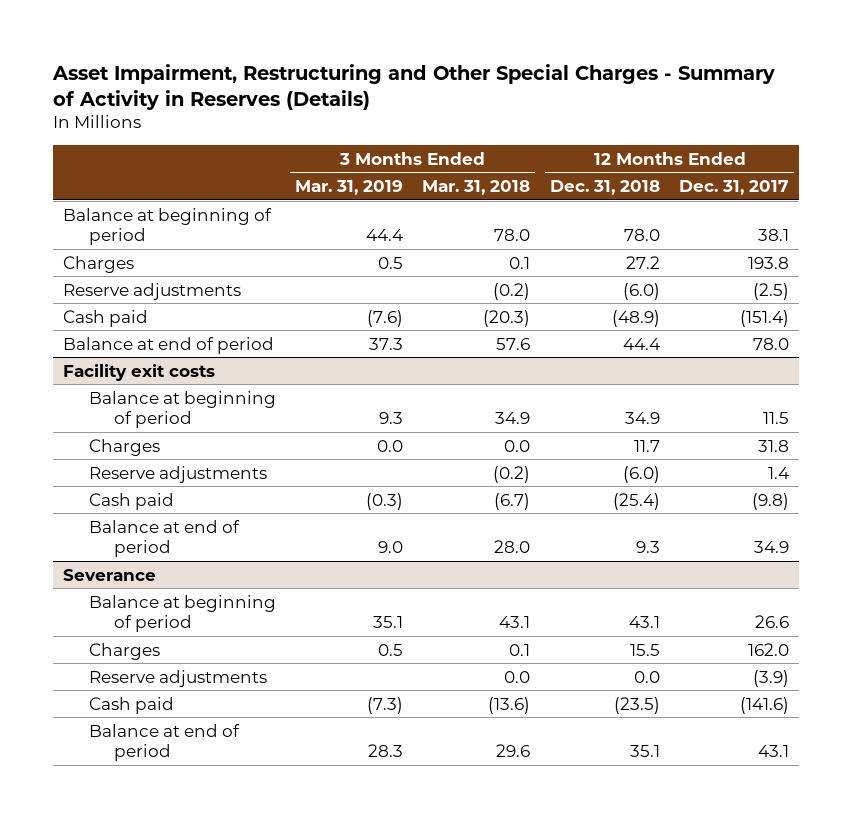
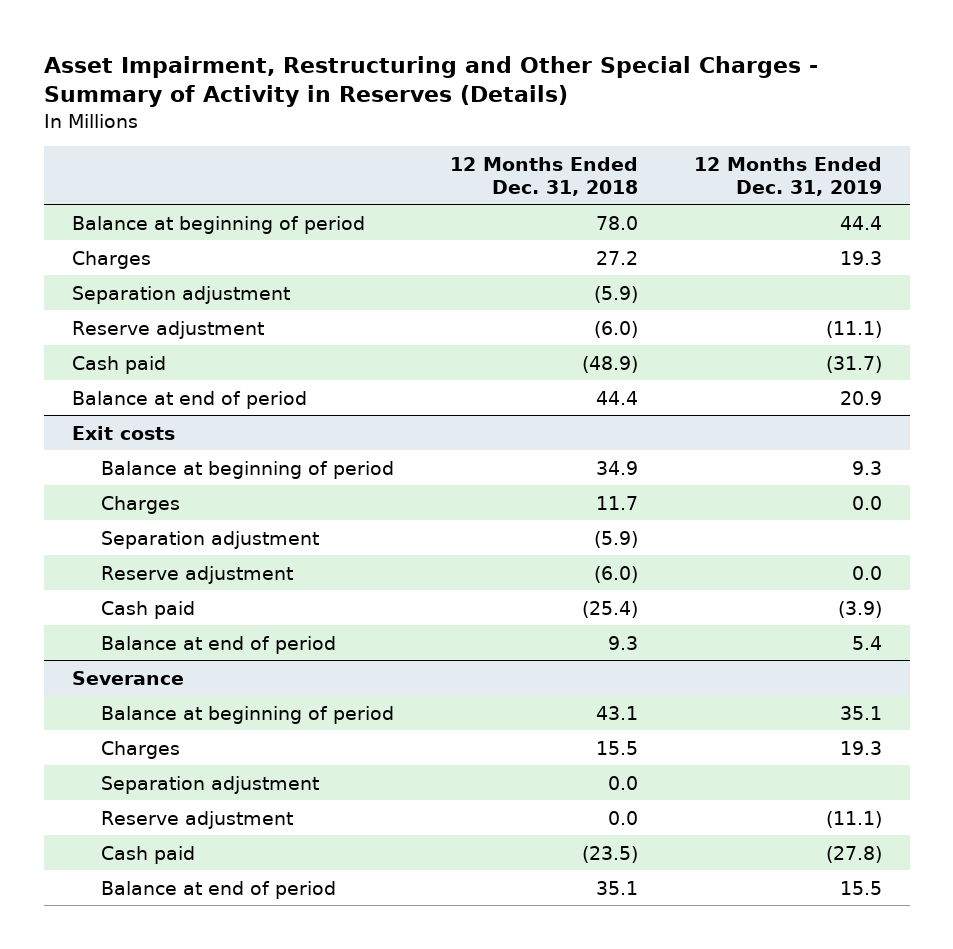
- | 3 Months Ended Mar. 31, 2019 | 3 Months Ended Mar. 31, 2018 | 12 Months Ended Dec. 31, 2018 | 12 Months Ended Dec. 31, 2017
+ | 12 Months Ended Dec. 31, 2018 | 12 Months Ended Dec. 31, 2019
- Reserve adjustments | | (0.2) | (6.0) | (2.5)
+ Separation adjustment | (5.9) |
+ Reserve adjustment | (6.0) | (11.1)
- Facility exit costs
+ Exit costs
- Reserve adjustments | | (0.2) | (6.0) | 1.4
+ Separation adjustment | (5.9) |
+ Reserve adjustment | (6.0) | 0.0
@ Severance
- Reserve adjustments | | 0.0 | 0.0 | (3.9)
+ Separation adjustment | 0.0 |
+ Reserve adjustment | 0.0 | (11.1)

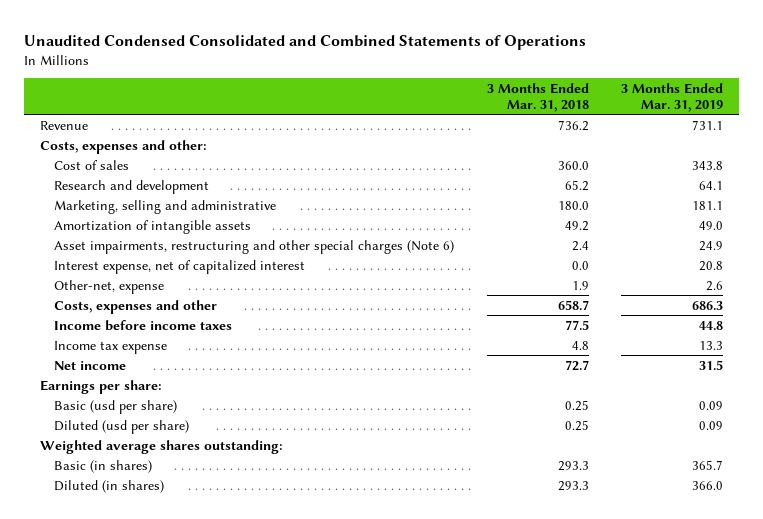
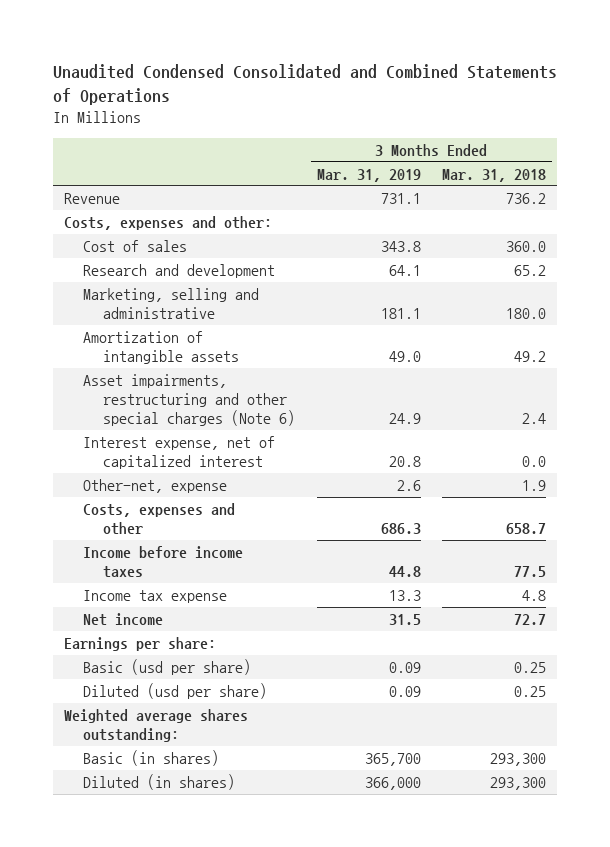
- | 3 Months Ended Mar. 31, 2018 | 3 Months Ended Mar. 31, 2019
+ | 3 Months Ended Mar. 31, 2019 | 3 Months Ended Mar. 31, 2018
- Basic (in shares) | 293.3 | 365.7
- Diluted (in shares) | 293.3 | 366.0
+ Basic (in shares) | 365,700 | 293,300
+ Diluted (in shares) | 366,000 | 293,300

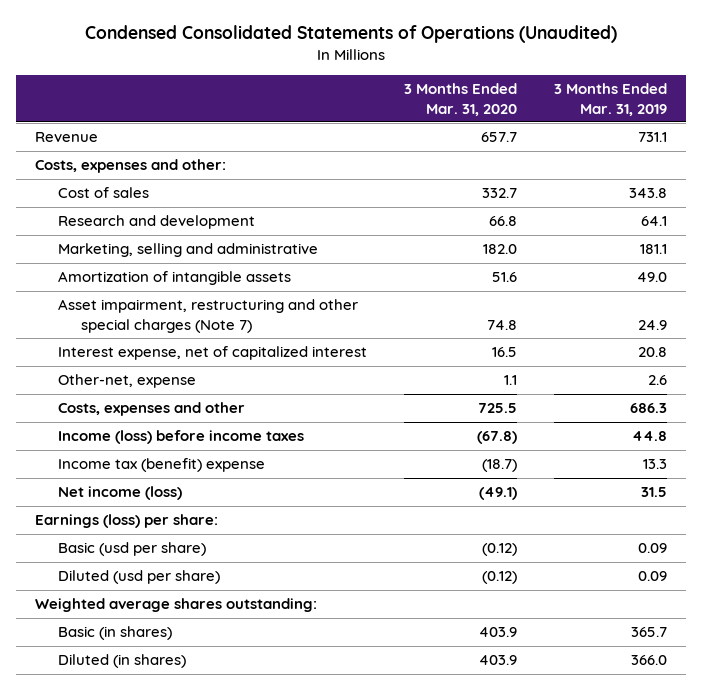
- Unaudited Condensed Consolidated and Combined Statements of Operations
+ Condensed Consolidated Statements of Operations (Unaudited)
- | 3 Months Ended Mar. 31, 2019 | 3 Months Ended Mar. 31, 2018
+ | 3 Months Ended Mar. 31, 2020 | 3 Months Ended Mar. 31, 2019
- Asset impairments, restructuring and other special charges (Note 6) | 24.9 | 2.4
+ Asset impairment, restructuring and other special charges (Note 7) | 74.8 | 24.9
- Income before income taxes | 44.8 | 77.5
- Income tax expense | 13.3 | 4.8
- Net income | 31.5 | 72.7
- Earnings per share:
+ Income (loss) before income taxes | (67.8) | 44.8
+ Income tax (benefit) expense | (18.7) | 13.3
+ Net income (loss) | (49.1) | 31.5
+ Earnings (loss) per share:
- Basic (in shares) | 365,700 | 293,300
- Diluted (in shares) | 366,000 | 293,300
+ Basic (in shares) | 403.9 | 365.7
+ Diluted (in shares) | 403.9 | 366.0

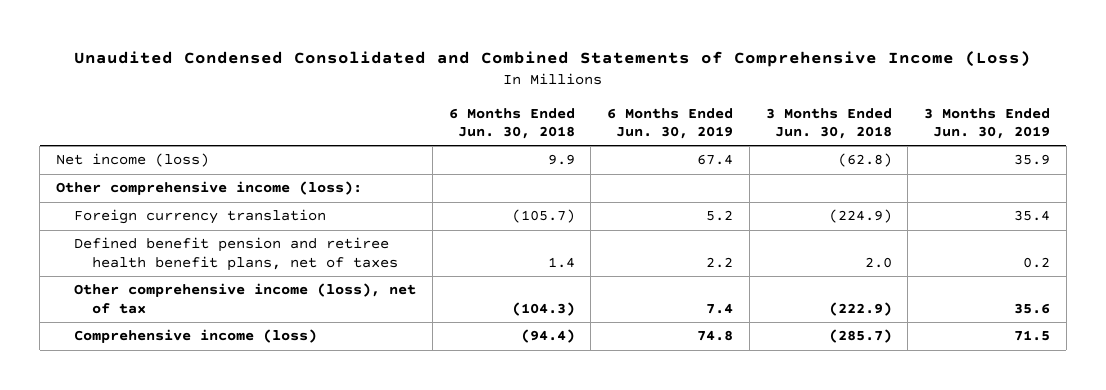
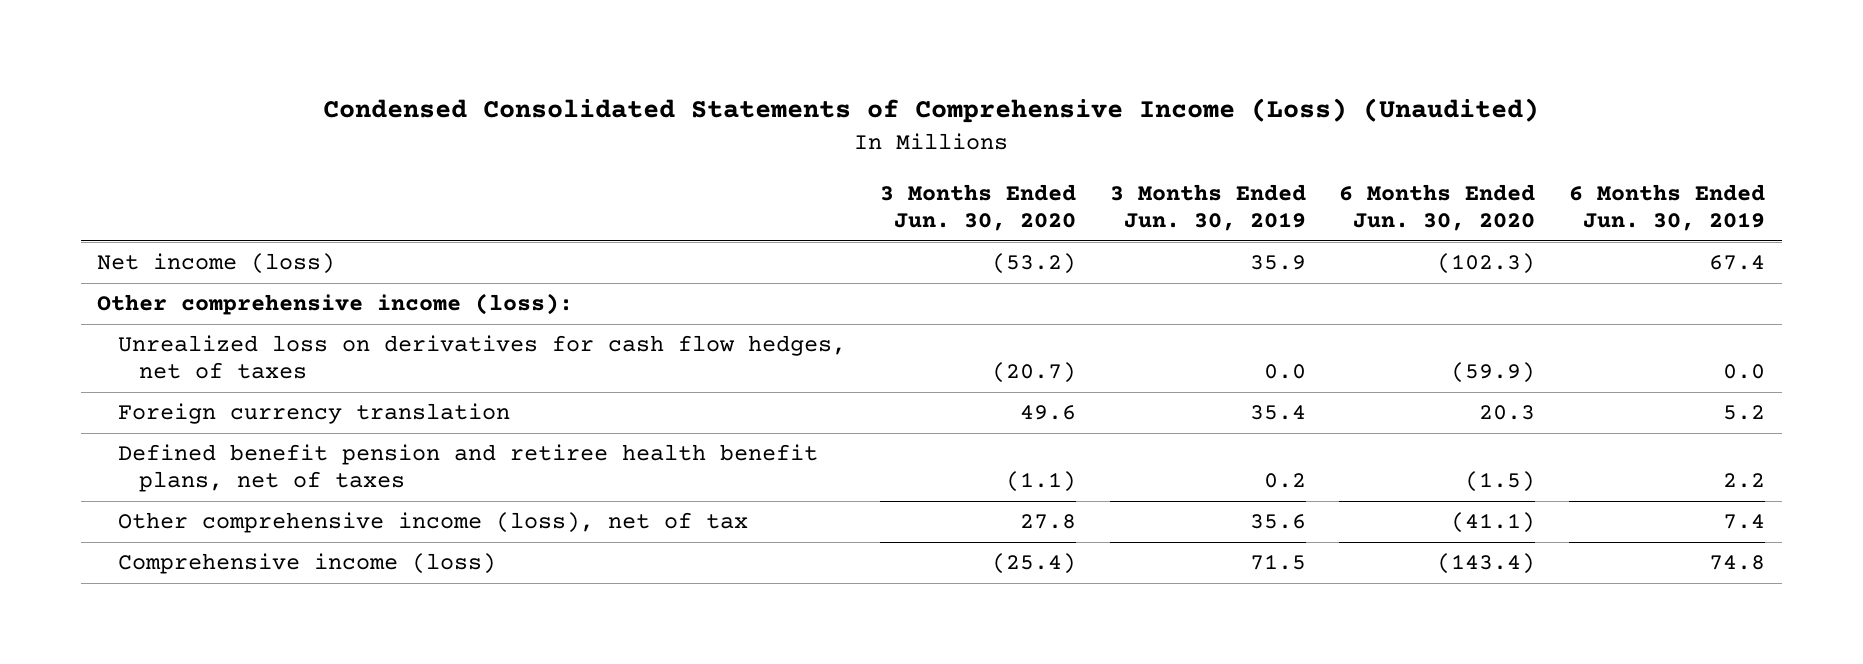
- Unaudited Condensed Consolidated and Combined Statements of Comprehensive Income (Loss)
+ Condensed Consolidated Statements of Comprehensive Income (Loss) (Unaudited)
- | 6 Months Ended Jun. 30, 2018 | 6 Months Ended Jun. 30, 2019 | 3 Months Ended Jun. 30, 2018 | 3 Months Ended Jun. 30, 2019
+ | 3 Months Ended Jun. 30, 2020 | 3 Months Ended Jun. 30, 2019 | 6 Months Ended Jun. 30, 2020 | 6 Months Ended Jun. 30, 2019
+ Unrealized loss on derivatives for cash flow hedges, net of taxes | (20.7) | 0.0 | (59.9) | 0.0

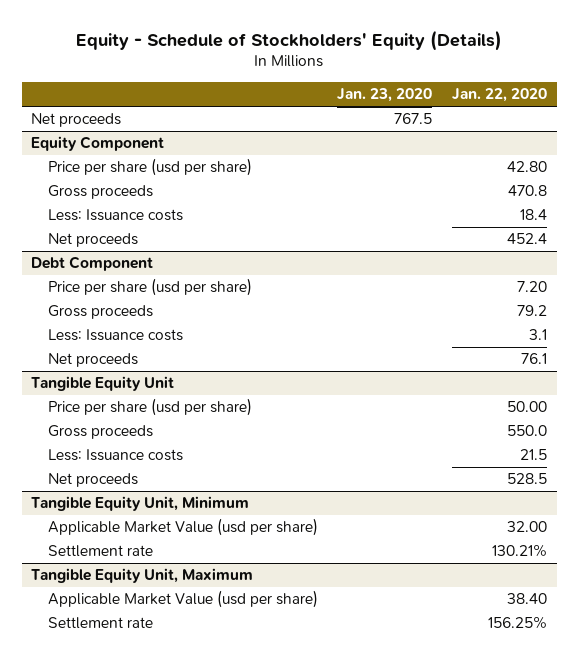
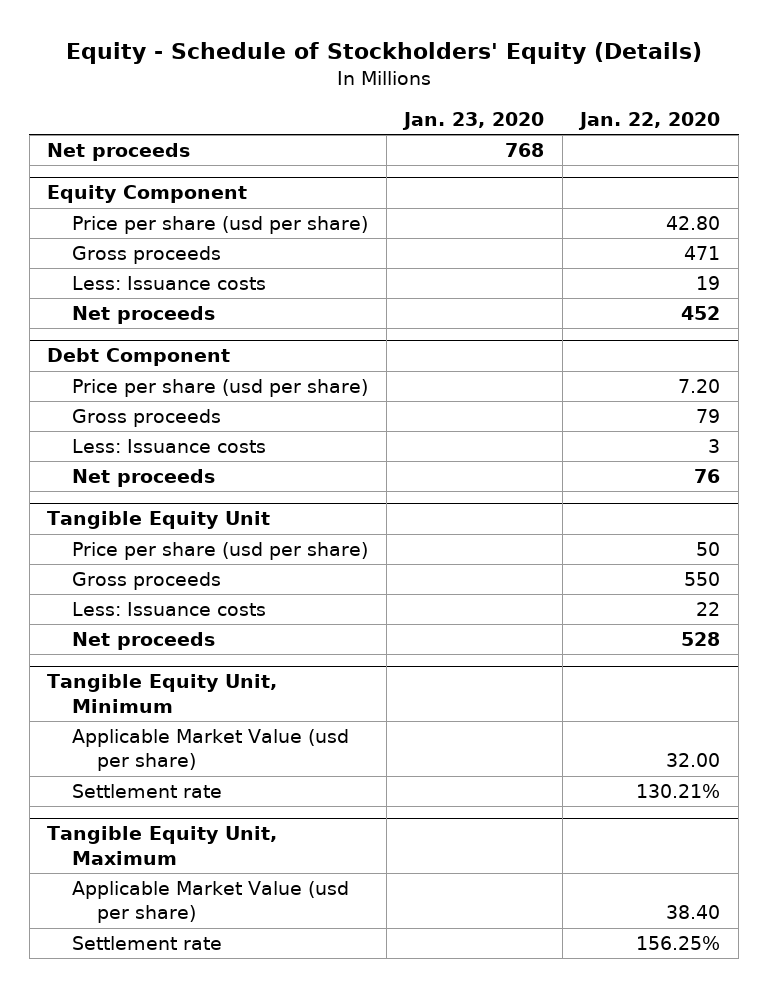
- Net proceeds | 767.5 |
+ Net proceeds | 768 |
@ Equity Component
- Gross proceeds | | 470.8
- Less: Issuance costs | | 18.4
- Net proceeds | | 452.4
+ Gross proceeds | | 471
+ Less: Issuance costs | | 19
+ Net proceeds | | 452
@ Debt Component
- Gross proceeds | | 79.2
- Less: Issuance costs | | 3.1
- Net proceeds | | 76.1
+ Gross proceeds | | 79
+ Less: Issuance costs | | 3
+ Net proceeds | | 76
@ Tangible Equity Unit
- Price per share (usd per share) | | 50.00
- Gross proceeds | | 550.0
- Less: Issuance costs | | 21.5
- Net proceeds | | 528.5
+ Price per share (usd per share) | | 50
+ Gross proceeds | | 550
+ Less: Issuance costs | | 22
+ Net proceeds | | 528

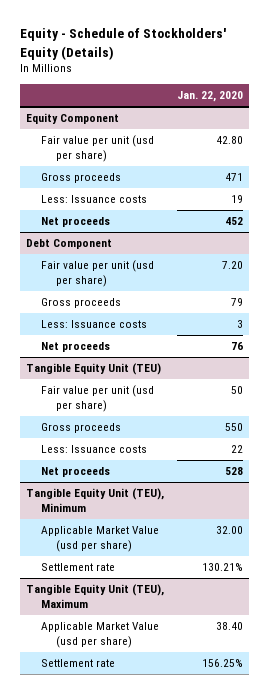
- | Jan. 23, 2020 | Jan. 22, 2020
+ | Jan. 22, 2020
- Net proceeds | 768 |
@ Equity Component
- Price per share (usd per share) | | 42.80
+ Fair value per unit (usd per share) | 42.80
@ Debt Component
- Price per share (usd per share) | | 7.20
+ Fair value per unit (usd per share) | 7.20
- Tangible Equity Unit
- Price per share (usd per share) | | 50
+ Tangible Equity Unit (TEU)
+ Fair value per unit (usd per share) | 50
- Tangible Equity Unit, Minimum
+ Tangible Equity Unit (TEU), Minimum
- Tangible Equity Unit, Maximum
+ Tangible Equity Unit (TEU), Maximum

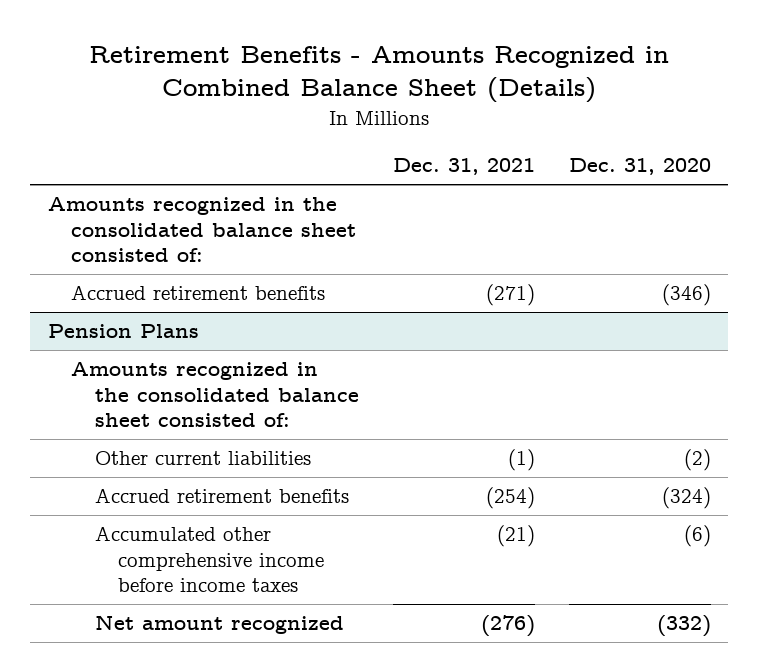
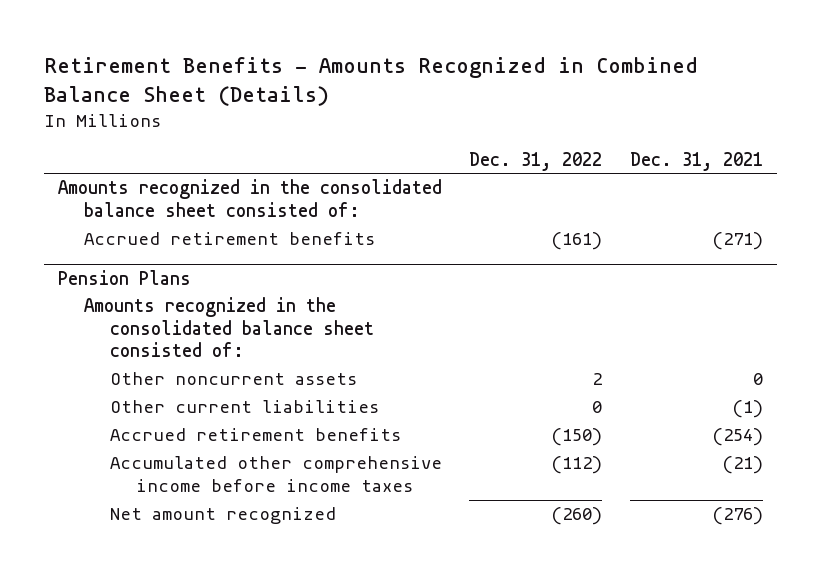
- | Dec. 31, 2021 | Dec. 31, 2020
+ | Dec. 31, 2022 | Dec. 31, 2021
@ Pension Plans
+ Other noncurrent assets | 2 | 0

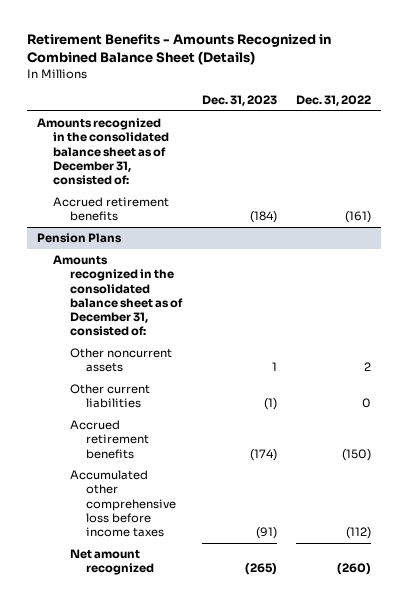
- | Dec. 31, 2022 | Dec. 31, 2021
+ | Dec. 31, 2023 | Dec. 31, 2022
- Amounts recognized in the consolidated balance sheet consisted of:
+ Amounts recognized in the consolidated balance sheet as of December 31, consisted of:
@ Pension Plans
- Amounts recognized in the consolidated balance sheet consisted of:
+ Amounts recognized in the consolidated balance sheet as of December 31, consisted of:
- Accumulated other comprehensive income before income taxes | (112) | (21)
+ Accumulated other comprehensive loss before income taxes | (91) | (112)

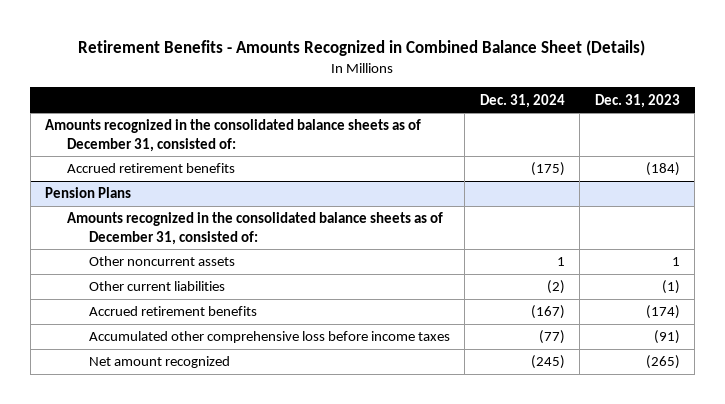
- | Dec. 31, 2023 | Dec. 31, 2022
+ | Dec. 31, 2024 | Dec. 31, 2023
- Amounts recognized in the consolidated balance sheet as of December 31, consisted of:
+ Amounts recognized in the consolidated balance sheets as of December 31, consisted of:
@ Pension Plans
- Amounts recognized in the consolidated balance sheet as of December 31, consisted of:
+ Amounts recognized in the consolidated balance sheets as of December 31, consisted of:

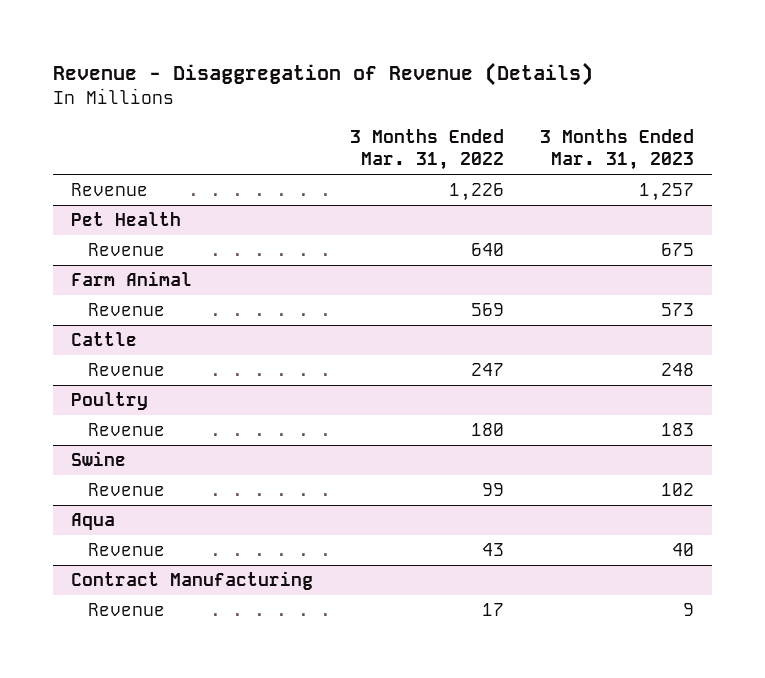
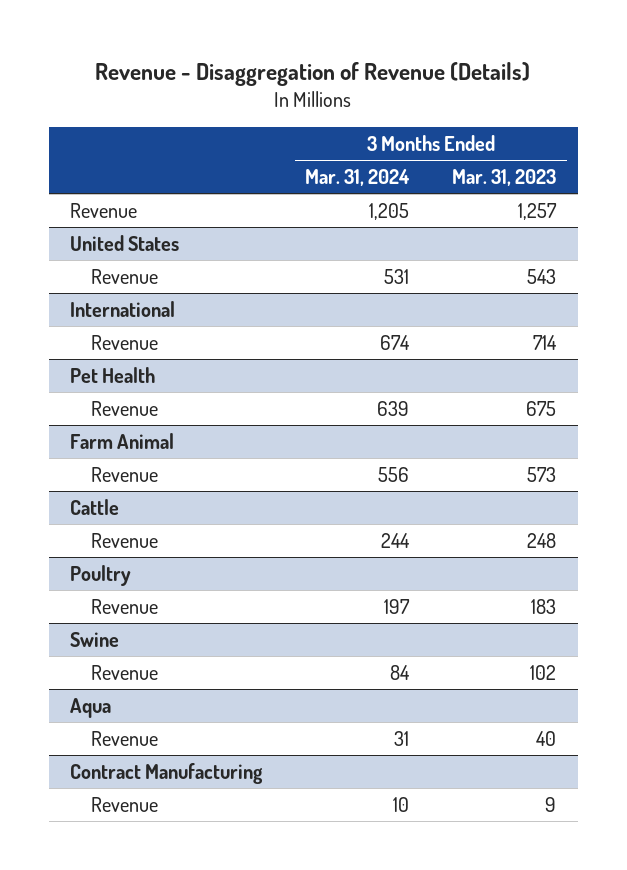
- | 3 Months Ended Mar. 31, 2022 | 3 Months Ended Mar. 31, 2023
+ | 3 Months Ended Mar. 31, 2024 | 3 Months Ended Mar. 31, 2023
+ United States
+ Revenue | 531 | 543
+ International
+ Revenue | 674 | 714

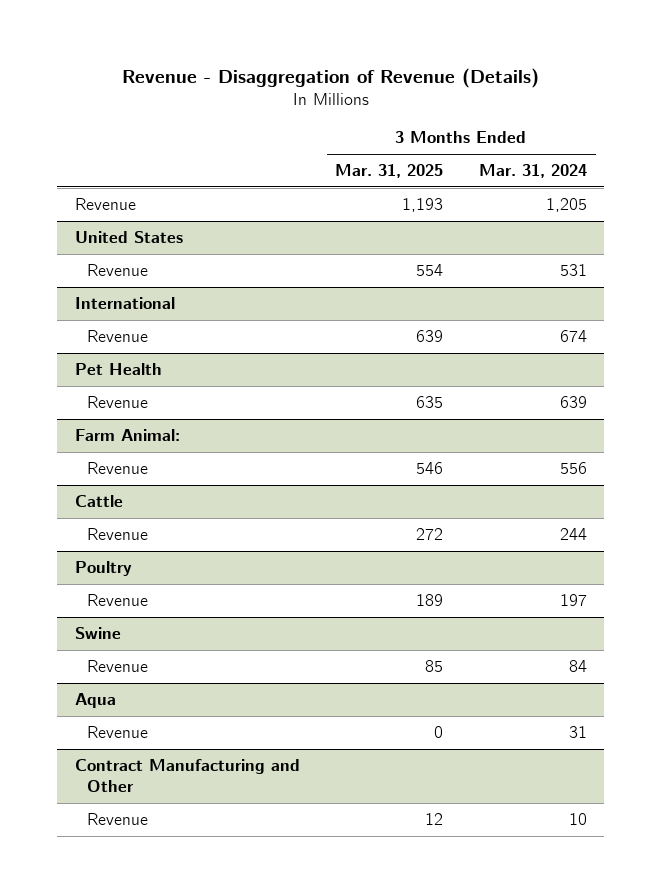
- | 3 Months Ended Mar. 31, 2024 | 3 Months Ended Mar. 31, 2023
+ | 3 Months Ended Mar. 31, 2025 | 3 Months Ended Mar. 31, 2024
- Farm Animal
+ Farm Animal:
- Contract Manufacturing
+ Contract Manufacturing and Other

